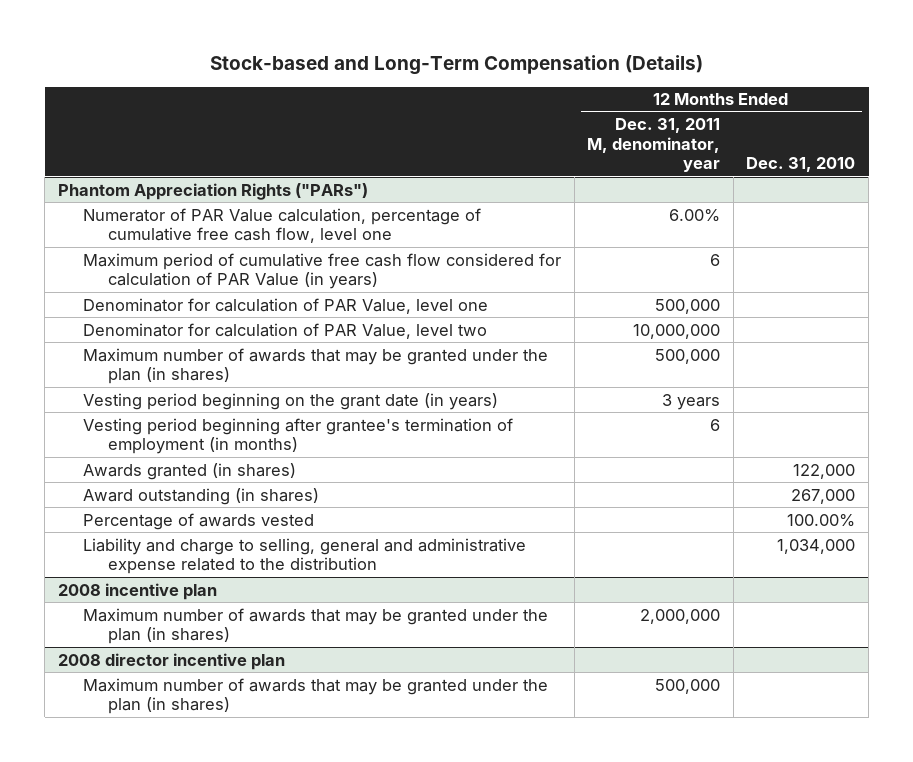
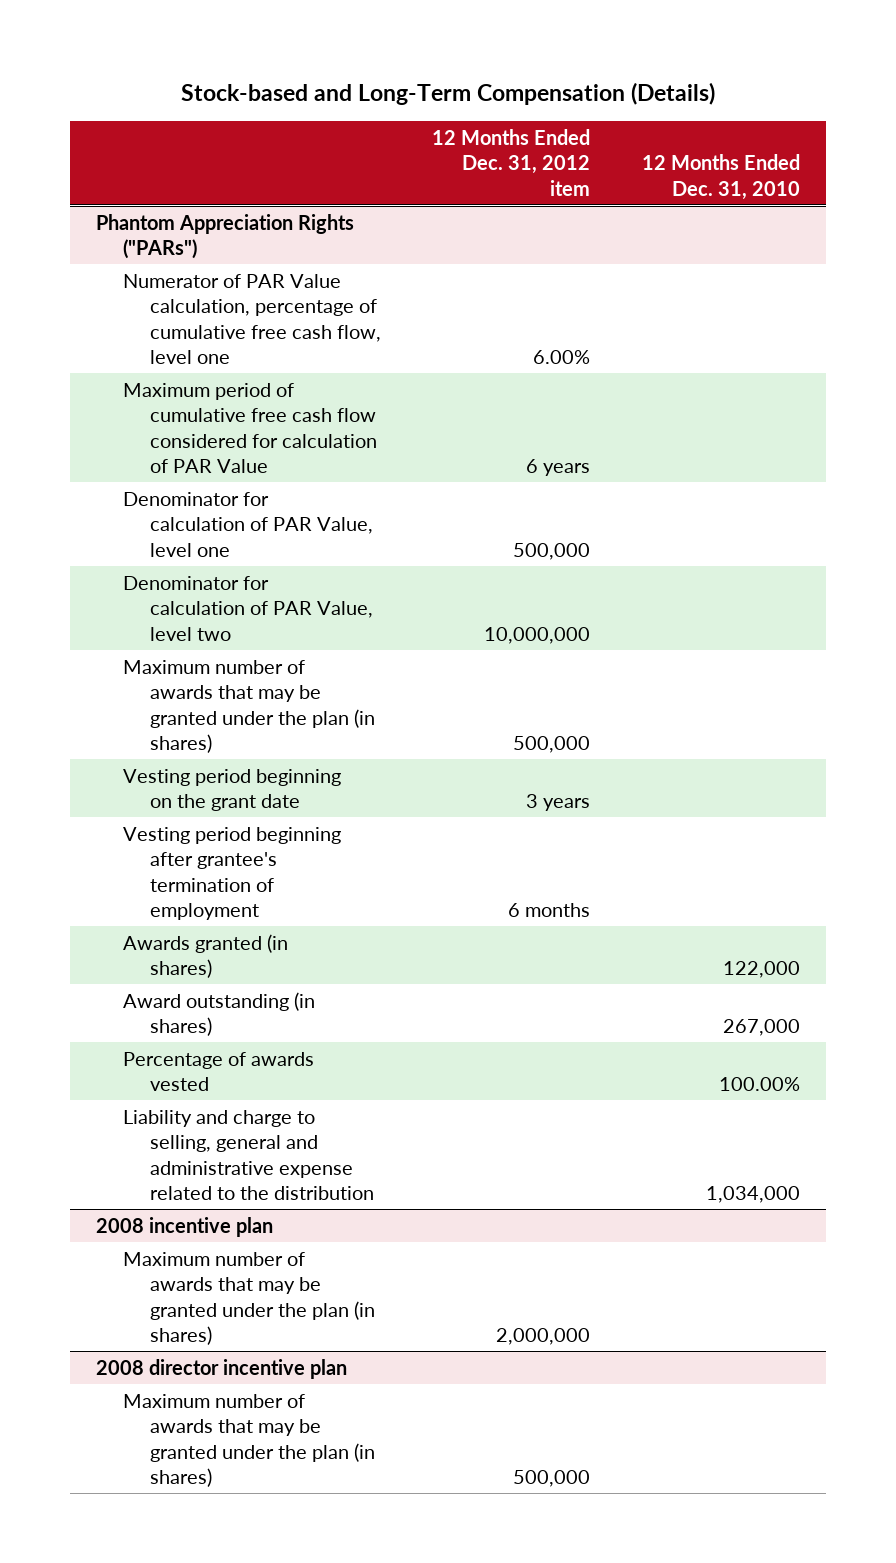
- | 12 Months Ended Dec. 31, 2011 M, denominator, year | 12 Months Ended Dec. 31, 2010
+ | 12 Months Ended Dec. 31, 2012 item | 12 Months Ended Dec. 31, 2010
@ Phantom Appreciation Rights ("PARs")
- Maximum period of cumulative free cash flow considered for calculation of PAR Value (in years) | 6 |
+ Maximum period of cumulative free cash flow considered for calculation of PAR Value | 6 years |
- Vesting period beginning on the grant date (in years) | 3 years |
- Vesting period beginning after grantee's termination of employment (in months) | 6 |
+ Vesting period beginning on the grant date | 3 years |
+ Vesting period beginning after grantee's termination of employment | 6 months |

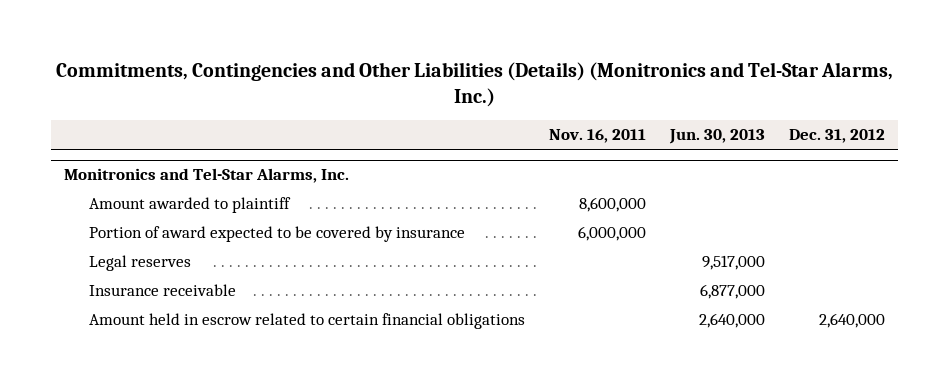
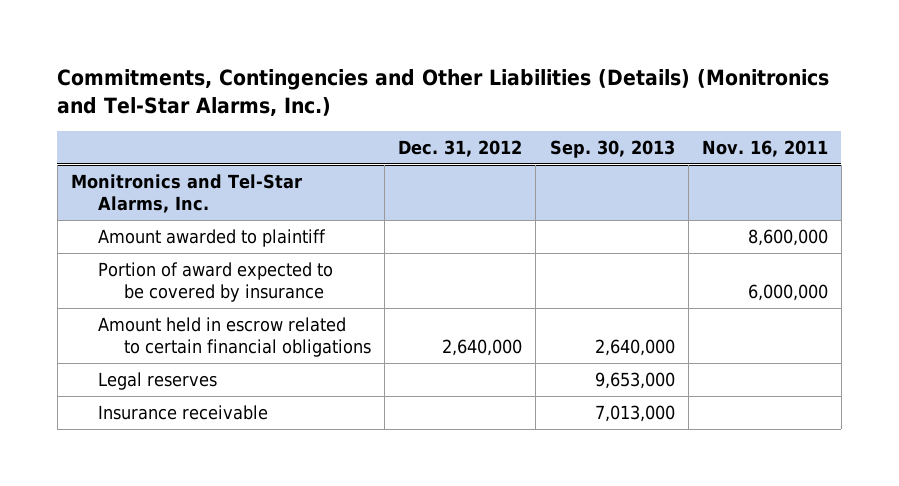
- | Nov. 16, 2011 | Jun. 30, 2013 | Dec. 31, 2012
+ | Dec. 31, 2012 | Sep. 30, 2013 | Nov. 16, 2011
@ Monitronics and Tel-Star Alarms, Inc.
moved up: Amount held in escrow related to certain financial obligations | 2,640,000 | 2,640,000 |

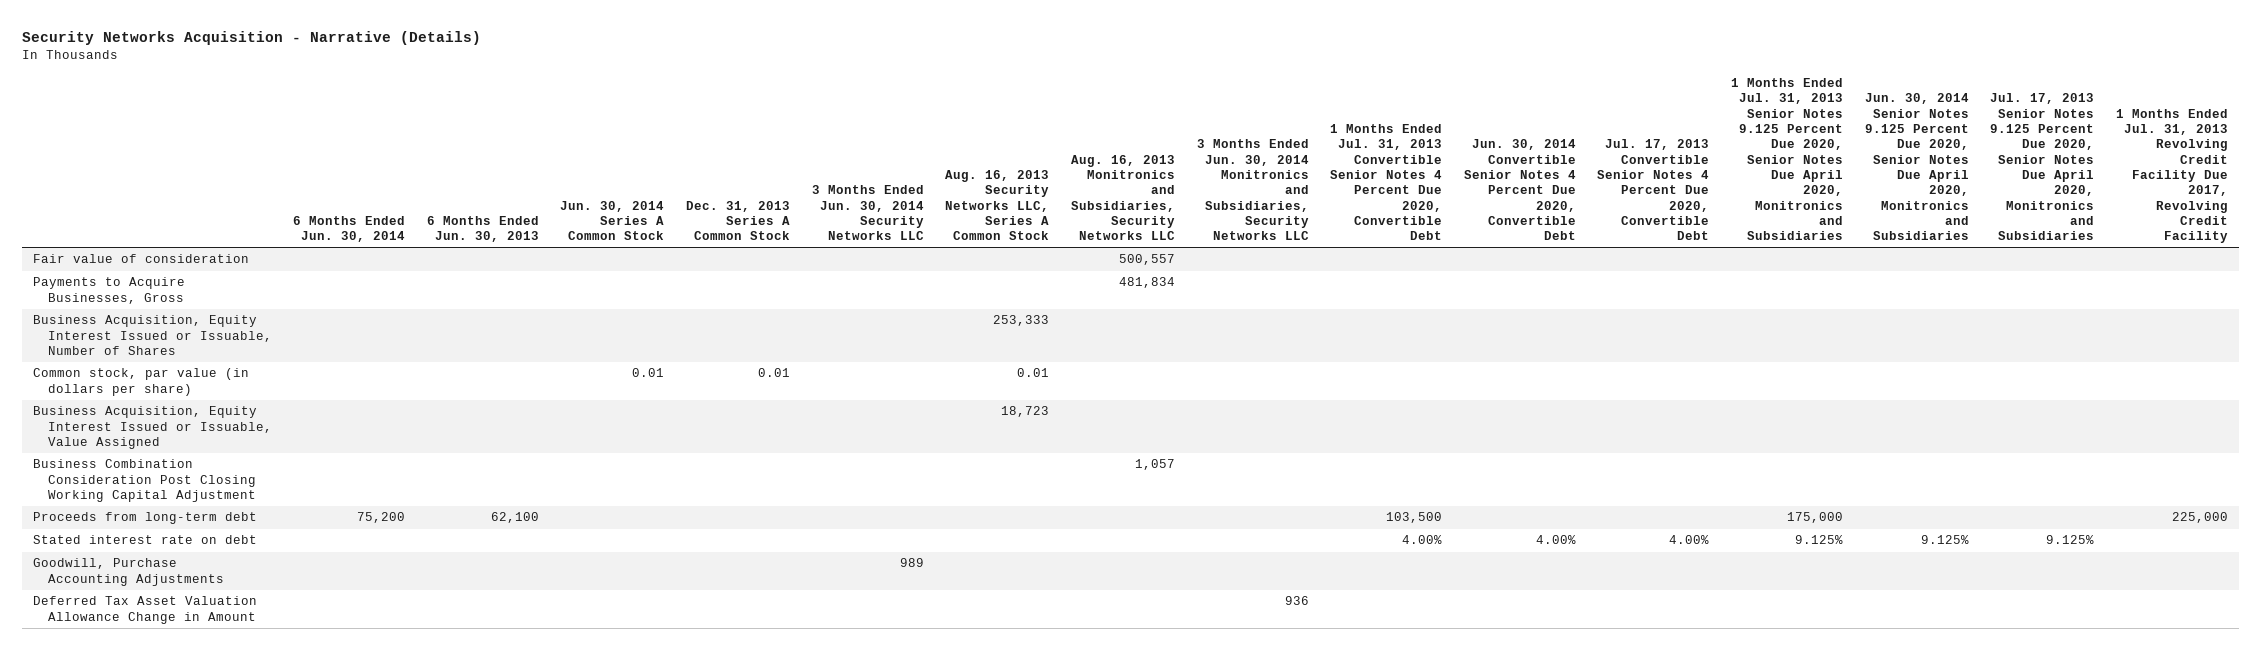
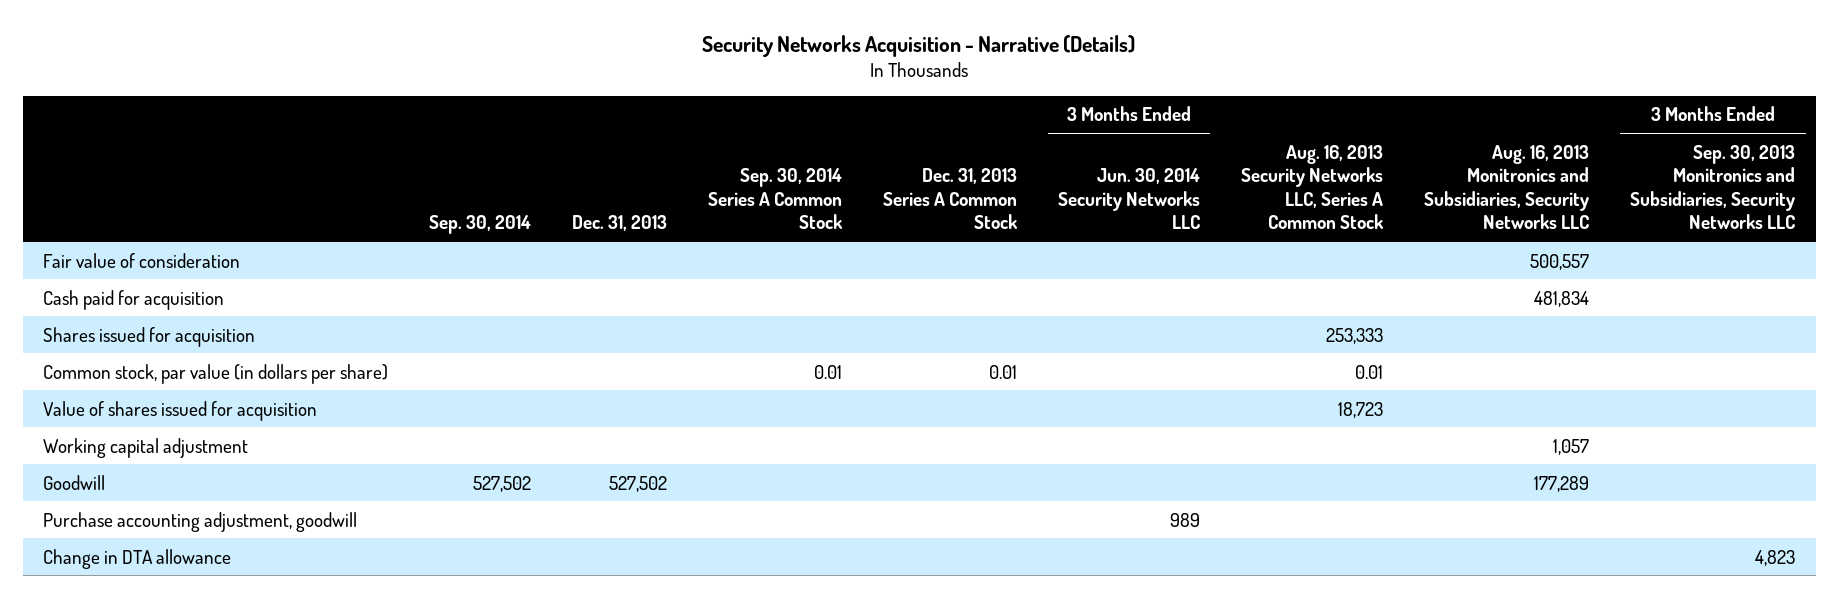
- | 6 Months Ended Jun. 30, 2014 | 6 Months Ended Jun. 30, 2013 | Jun. 30, 2014 Series A Common Stock | Dec. 31, 2013 Series A Common Stock | 3 Months Ended Jun. 30, 2014 Security Networks LLC | Aug. 16, 2013 Security Networks LLC, Series A Common Stock | Aug. 16, 2013 Monitronics and Subsidiaries, Security Networks LLC | 3 Months Ended Jun. 30, 2014 Monitronics and Subsidiaries, Security Networks LLC | 1 Months Ended Jul. 31, 2013 Convertible Senior Notes 4 Percent Due 2020, Convertible Debt | Jun. 30, 2014 Convertible Senior Notes 4 Percent Due 2020, Convertible Debt | Jul. 17, 2013 Convertible Senior Notes 4 Percent Due 2020, Convertible Debt | 1 Months Ended Jul. 31, 2013 Senior Notes 9.125 Percent Due 2020, Senior Notes Due April 2020, Monitronics and Subsidiaries | Jun. 30, 2014 Senior Notes 9.125 Percent Due 2020, Senior Notes Due April 2020, Monitronics and Subsidiaries | Jul. 17, 2013 Senior Notes 9.125 Percent Due 2020, Senior Notes Due April 2020, Monitronics and Subsidiaries | 1 Months Ended Jul. 31, 2013 Revolving Credit Facility Due 2017, Revolving Credit Facility
+ | Sep. 30, 2014 | Dec. 31, 2013 | Sep. 30, 2014 Series A Common Stock | Dec. 31, 2013 Series A Common Stock | 3 Months Ended Jun. 30, 2014 Security Networks LLC | Aug. 16, 2013 Security Networks LLC, Series A Common Stock | Aug. 16, 2013 Monitronics and Subsidiaries, Security Networks LLC | 3 Months Ended Sep. 30, 2013 Monitronics and Subsidiaries, Security Networks LLC
- Payments to Acquire Businesses, Gross | | | | | | | 481,834 | | | | | | | |
- Business Acquisition, Equity Interest Issued or Issuable, Number of Shares | | | | | | 253,333 | | | | | | | | |
+ Cash paid for acquisition | | | | | | | 481,834 |
+ Shares issued for acquisition | | | | | | 253,333 | |
- Business Acquisition, Equity Interest Issued or Issuable, Value Assigned | | | | | | 18,723 | | | | | | | | |
- Business Combination Consideration Post Closing Working Capital Adjustment | | | | | | | 1,057 | | | | | | | |
- Proceeds from long-term debt | 75,200 | 62,100 | | | | | | | 103,500 | | | 175,000 | | | 225,000
- Stated interest rate on debt | | | | | | | | | 4.00% | 4.00% | 4.00% | 9.125% | 9.125% | 9.125% |
- Goodwill, Purchase Accounting Adjustments | | | | | 989 | | | | | | | | | |
- Deferred Tax Asset Valuation Allowance Change in Amount | | | | | | | | 936 | | | | | | |
+ Value of shares issued for acquisition | | | | | | 18,723 | |
+ Working capital adjustment | | | | | | | 1,057 |
+ Goodwill | 527,502 | 527,502 | | | | | 177,289 |
+ Purchase accounting adjustment, goodwill | | | | | 989 | | |
+ Change in DTA allowance | | | | | | | | 4,823

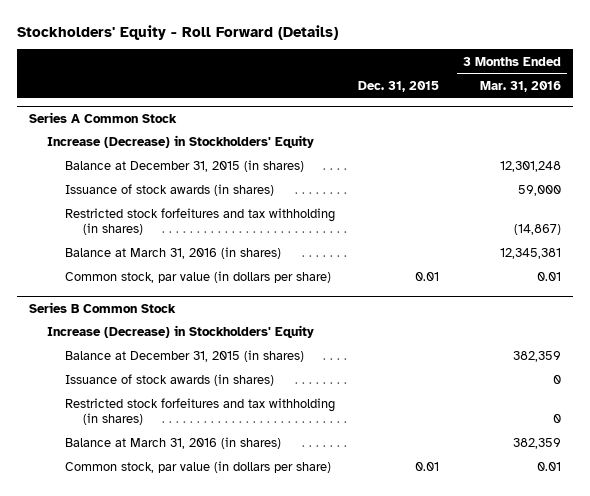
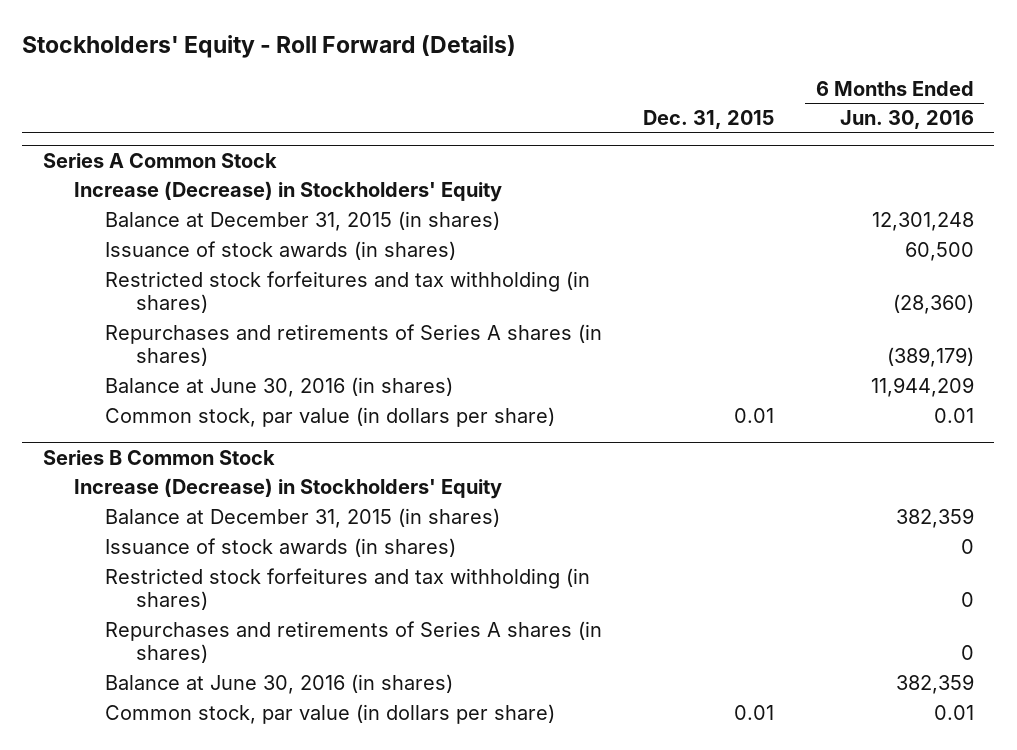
- | Dec. 31, 2015 | 3 Months Ended Mar. 31, 2016
+ | Dec. 31, 2015 | 6 Months Ended Jun. 30, 2016
@ Series A Common Stock
- Balance at March 31, 2016 (in shares) | | 12,345,381
+ Repurchases and retirements of Series A shares (in shares) | | (389,179)
+ Balance at June 30, 2016 (in shares) | | 11,944,209
@ Series B Common Stock
- Balance at March 31, 2016 (in shares) | | 382,359
+ Repurchases and retirements of Series A shares (in shares) | | 0
+ Balance at June 30, 2016 (in shares) | | 382,359

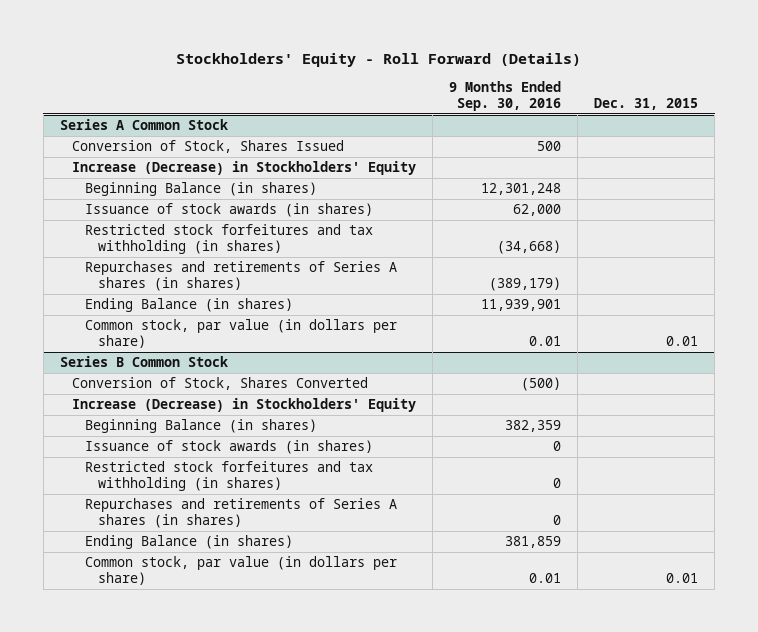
- | Dec. 31, 2015 | 6 Months Ended Jun. 30, 2016
+ | 9 Months Ended Sep. 30, 2016 | Dec. 31, 2015
@ Series A Common Stock
+ Conversion of Stock, Shares Issued | 500 |
- Balance at December 31, 2015 (in shares) | | 12,301,248
+ Beginning Balance (in shares) | 12,301,248 |
- Balance at June 30, 2016 (in shares) | | 11,944,209
+ Ending Balance (in shares) | 11,939,901 |
@ Series B Common Stock
+ Conversion of Stock, Shares Converted | (500) |
- Balance at December 31, 2015 (in shares) | | 382,359
+ Beginning Balance (in shares) | 382,359 |
- Balance at June 30, 2016 (in shares) | | 382,359
+ Ending Balance (in shares) | 381,859 |

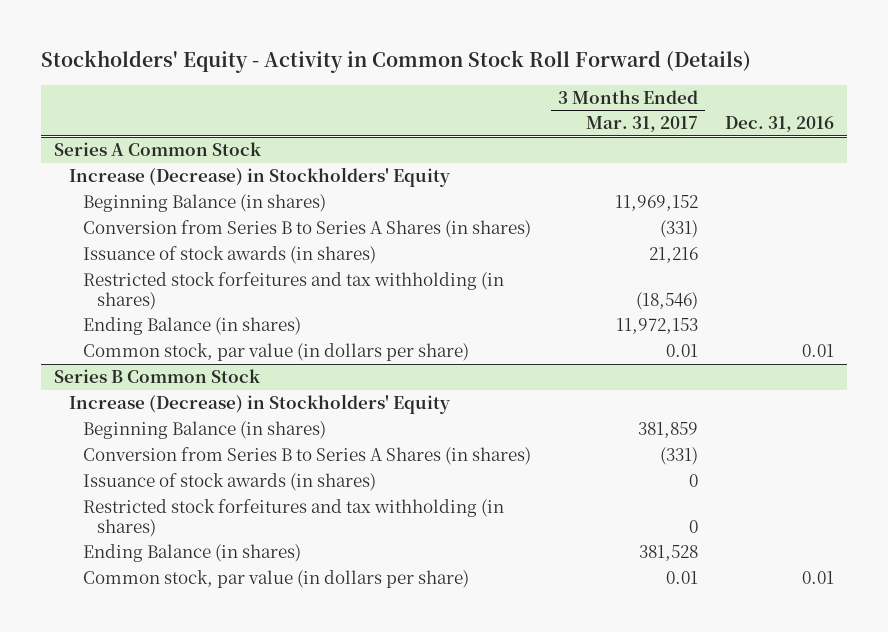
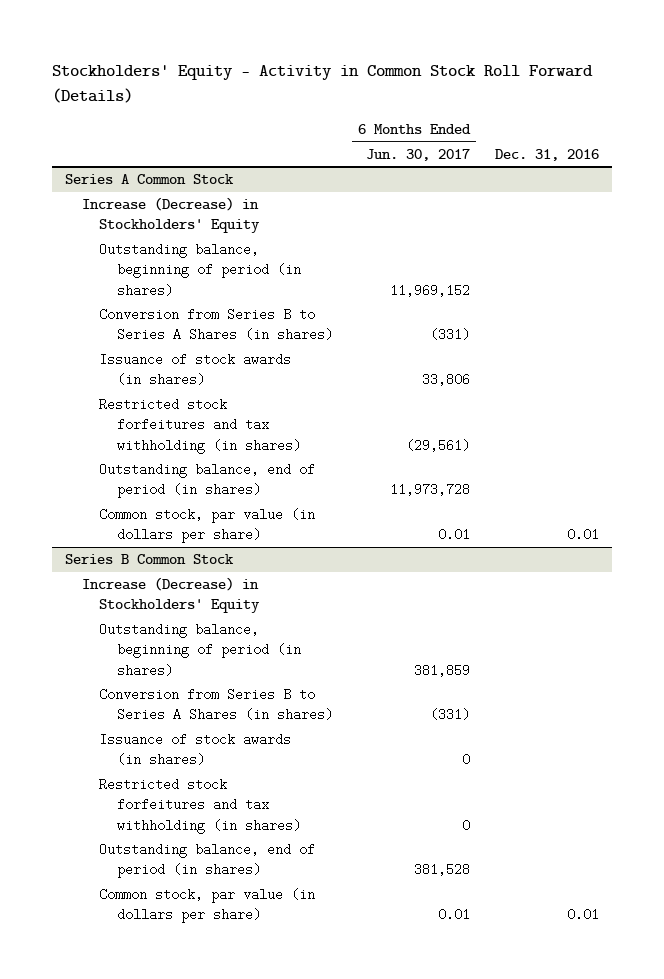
- | 3 Months Ended Mar. 31, 2017 | Dec. 31, 2016
+ | 6 Months Ended Jun. 30, 2017 | Dec. 31, 2016
@ Series A Common Stock
- Beginning Balance (in shares) | 11,969,152 |
+ Outstanding balance, beginning of period (in shares) | 11,969,152 |
- Ending Balance (in shares) | 11,972,153 |
+ Outstanding balance, end of period (in shares) | 11,973,728 |
@ Series B Common Stock
- Beginning Balance (in shares) | 381,859 |
+ Outstanding balance, beginning of period (in shares) | 381,859 |
- Ending Balance (in shares) | 381,528 |
+ Outstanding balance, end of period (in shares) | 381,528 |

